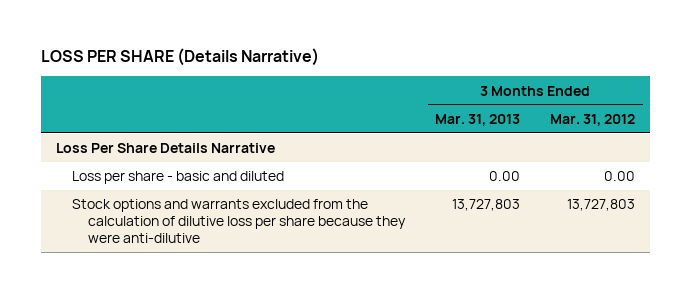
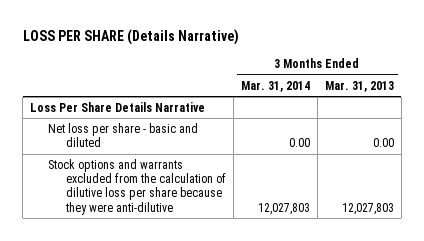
- | 3 Months Ended Mar. 31, 2013 | 3 Months Ended Mar. 31, 2012
+ | 3 Months Ended Mar. 31, 2014 | 3 Months Ended Mar. 31, 2013
- Loss per share - basic and diluted | 0.00 | 0.00
- Stock options and warrants excluded from the calculation of dilutive loss per share because they were anti-dilutive | 13,727,803 | 13,727,803
+ Net loss per share - basic and diluted | 0.00 | 0.00
+ Stock options and warrants excluded from the calculation of dilutive loss per share because they were anti-dilutive | 12,027,803 | 12,027,803

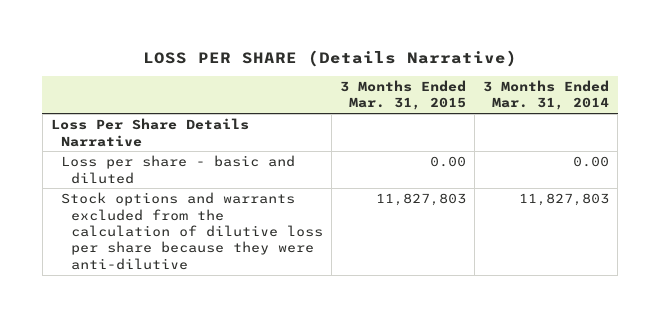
- | 3 Months Ended Mar. 31, 2014 | 3 Months Ended Mar. 31, 2013
+ | 3 Months Ended Mar. 31, 2015 | 3 Months Ended Mar. 31, 2014
- Net loss per share - basic and diluted | 0.00 | 0.00
- Stock options and warrants excluded from the calculation of dilutive loss per share because they were anti-dilutive | 12,027,803 | 12,027,803
+ Loss per share - basic and diluted | 0.00 | 0.00
+ Stock options and warrants excluded from the calculation of dilutive loss per share because they were anti-dilutive | 11,827,803 | 11,827,803

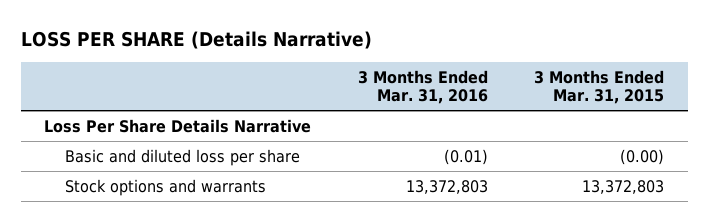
- | 3 Months Ended Mar. 31, 2015 | 3 Months Ended Mar. 31, 2014
+ | 3 Months Ended Mar. 31, 2016 | 3 Months Ended Mar. 31, 2015
- Loss per share - basic and diluted | 0.00 | 0.00
- Stock options and warrants excluded from the calculation of dilutive loss per share because they were anti-dilutive | 11,827,803 | 11,827,803
+ Basic and diluted loss per share | (0.01) | (0.00)
+ Stock options and warrants | 13,372,803 | 13,372,803

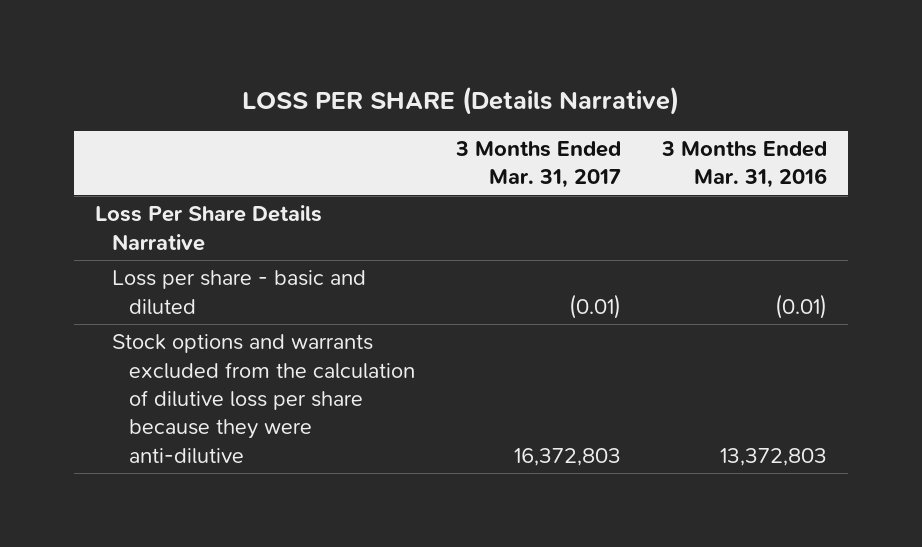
- | 3 Months Ended Mar. 31, 2016 | 3 Months Ended Mar. 31, 2015
+ | 3 Months Ended Mar. 31, 2017 | 3 Months Ended Mar. 31, 2016
- Basic and diluted loss per share | (0.01) | (0.00)
- Stock options and warrants | 13,372,803 | 13,372,803
+ Loss per share - basic and diluted | (0.01) | (0.01)
+ Stock options and warrants excluded from the calculation of dilutive loss per share because they were anti-dilutive | 16,372,803 | 13,372,803

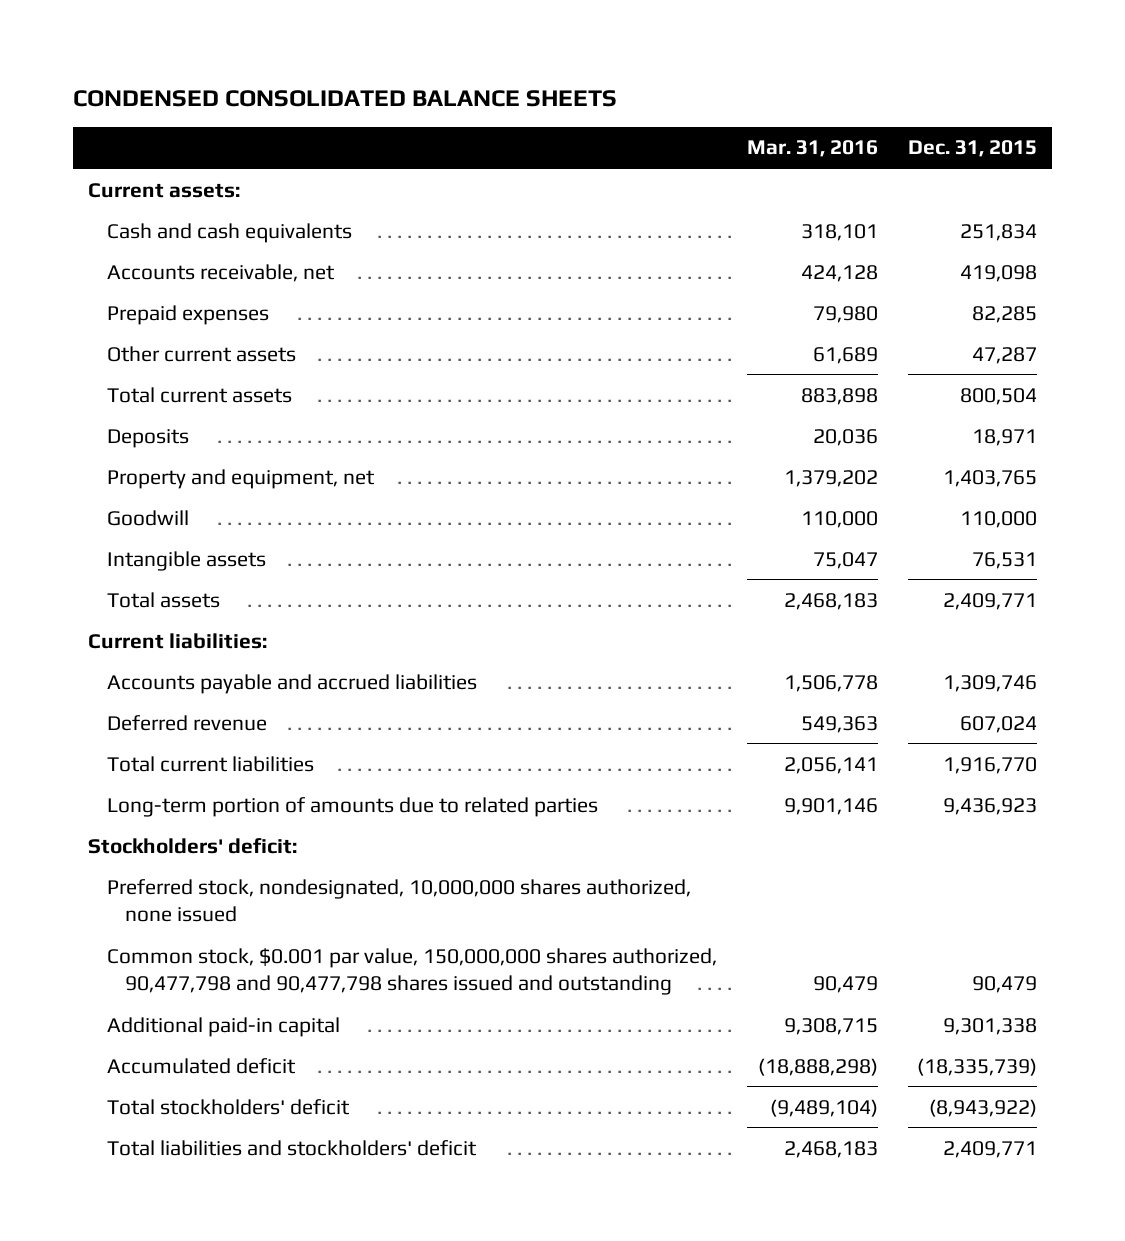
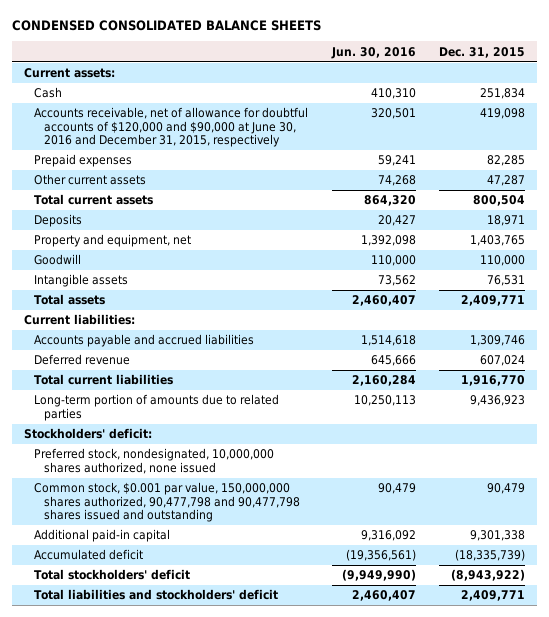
- | Mar. 31, 2016 | Dec. 31, 2015
+ | Jun. 30, 2016 | Dec. 31, 2015
- Cash and cash equivalents | 318,101 | 251,834
- Accounts receivable, net | 424,128 | 419,098
+ Cash | 410,310 | 251,834
+ Accounts receivable, net of allowance for doubtful accounts of $120,000 and $90,000 at June 30, 2016 and December 31, 2015, respectively | 320,501 | 419,098

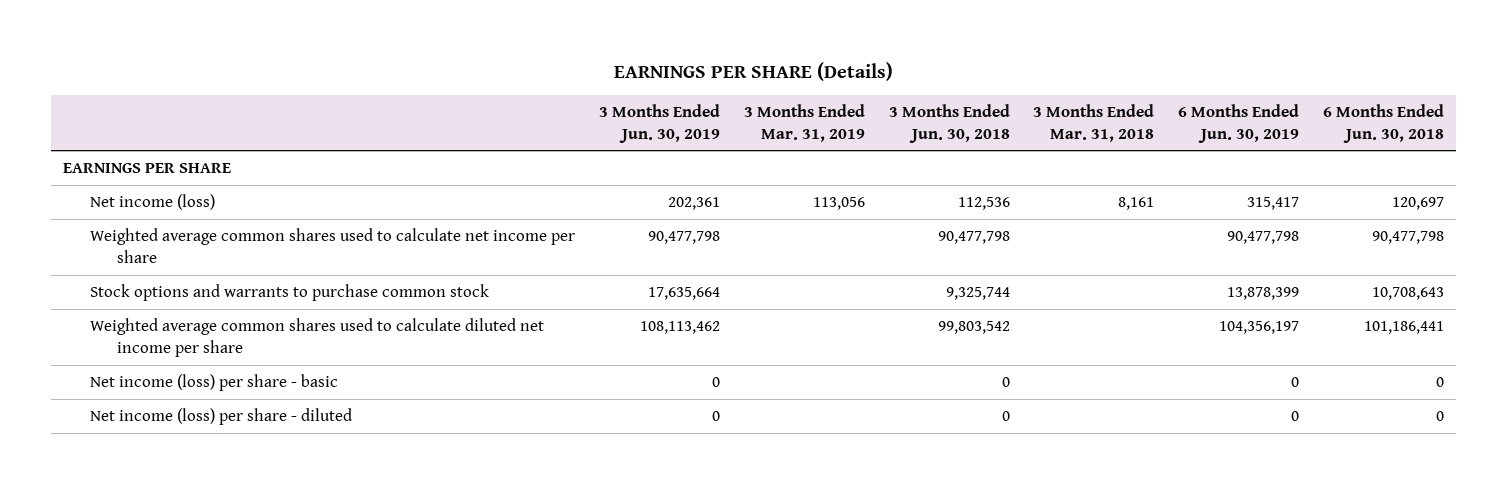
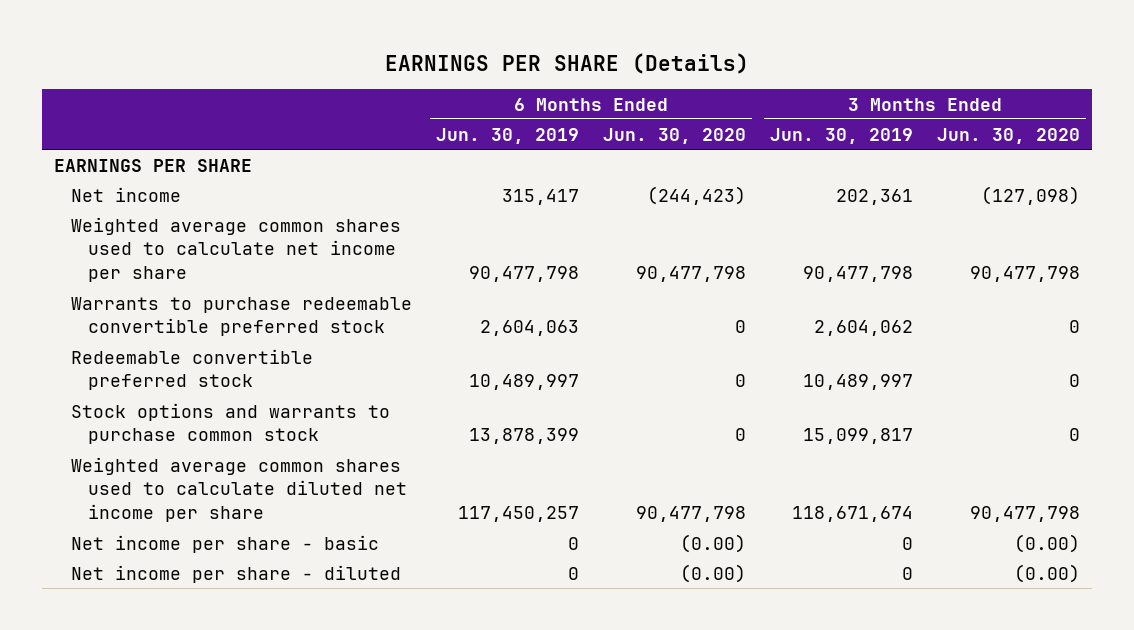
- | 3 Months Ended Jun. 30, 2019 | 3 Months Ended Mar. 31, 2019 | 3 Months Ended Jun. 30, 2018 | 3 Months Ended Mar. 31, 2018 | 6 Months Ended Jun. 30, 2019 | 6 Months Ended Jun. 30, 2018
+ | 6 Months Ended Jun. 30, 2019 | 6 Months Ended Jun. 30, 2020 | 3 Months Ended Jun. 30, 2019 | 3 Months Ended Jun. 30, 2020
- Net income (loss) | 202,361 | 113,056 | 112,536 | 8,161 | 315,417 | 120,697
+ Net income | 315,417 | (244,423) | 202,361 | (127,098)
- Stock options and warrants to purchase common stock | 17,635,664 | | 9,325,744 | | 13,878,399 | 10,708,643
- Weighted average common shares used to calculate diluted net income per share | 108,113,462 | | 99,803,542 | | 104,356,197 | 101,186,441
- Net income (loss) per share - basic | 0 | | 0 | | 0 | 0
- Net income (loss) per share - diluted | 0 | | 0 | | 0 | 0
+ Warrants to purchase redeemable convertible preferred stock | 2,604,063 | 0 | 2,604,062 | 0
+ Redeemable convertible preferred stock | 10,489,997 | 0 | 10,489,997 | 0
+ Stock options and warrants to purchase common stock | 13,878,399 | 0 | 15,099,817 | 0
+ Weighted average common shares used to calculate diluted net income per share | 117,450,257 | 90,477,798 | 118,671,674 | 90,477,798
+ Net income per share - basic | 0 | (0.00) | 0 | (0.00)
+ Net income per share - diluted | 0 | (0.00) | 0 | (0.00)

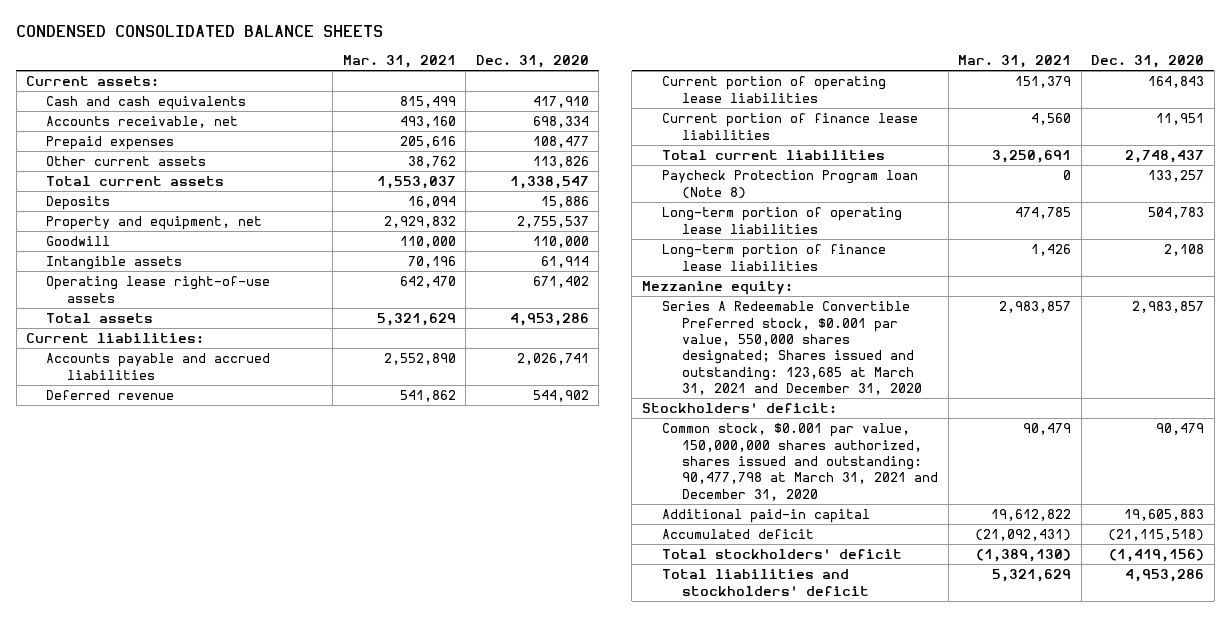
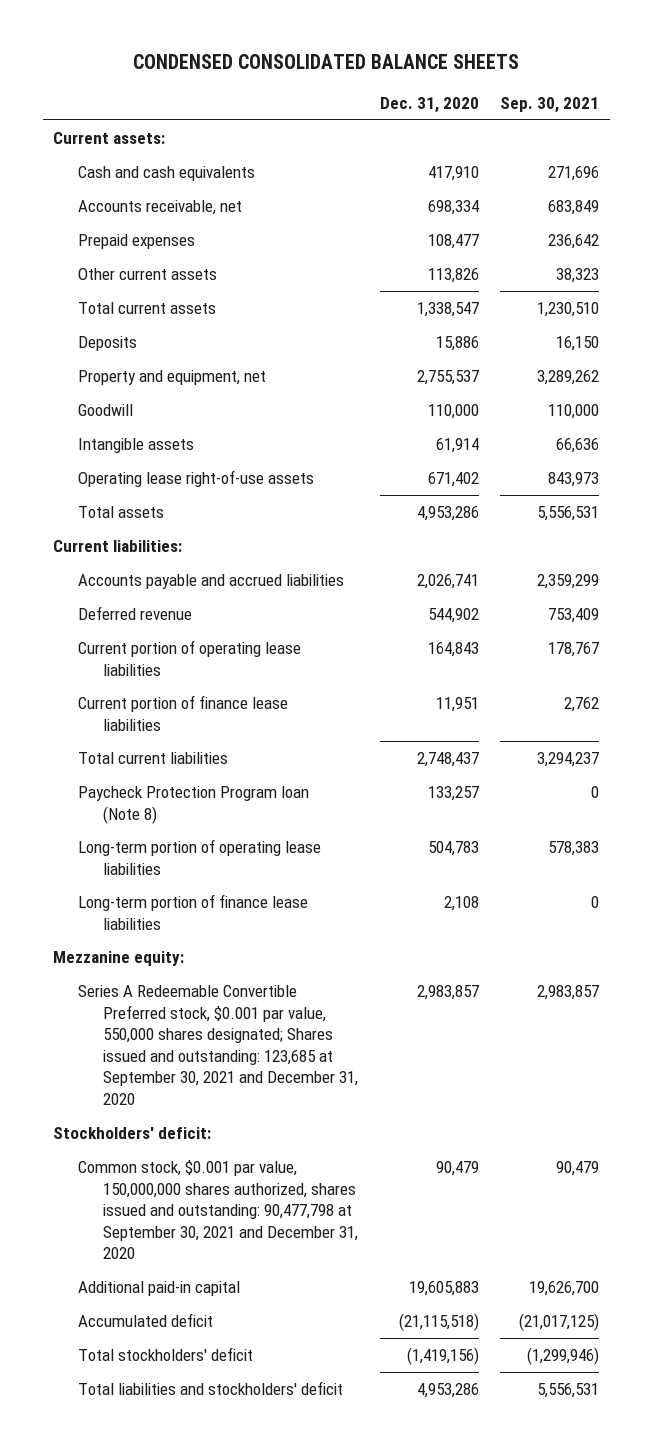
- | Mar. 31, 2021 | Dec. 31, 2020
+ | Dec. 31, 2020 | Sep. 30, 2021
- Series A Redeemable Convertible Preferred stock, $0.001 par value, 550,000 shares designated; Shares issued and outstanding: 123,685 at March 31, 2021 and December 31, 2020 | 2,983,857 | 2,983,857
+ Series A Redeemable Convertible Preferred stock, $0.001 par value, 550,000 shares designated; Shares issued and outstanding: 123,685 at September 30, 2021 and December 31, 2020 | 2,983,857 | 2,983,857
- Common stock, $0.001 par value, 150,000,000 shares authorized, shares issued and outstanding: 90,477,798 at March 31, 2021 and December 31, 2020 | 90,479 | 90,479
+ Common stock, $0.001 par value, 150,000,000 shares authorized, shares issued and outstanding: 90,477,798 at September 30, 2021 and December 31, 2020 | 90,479 | 90,479

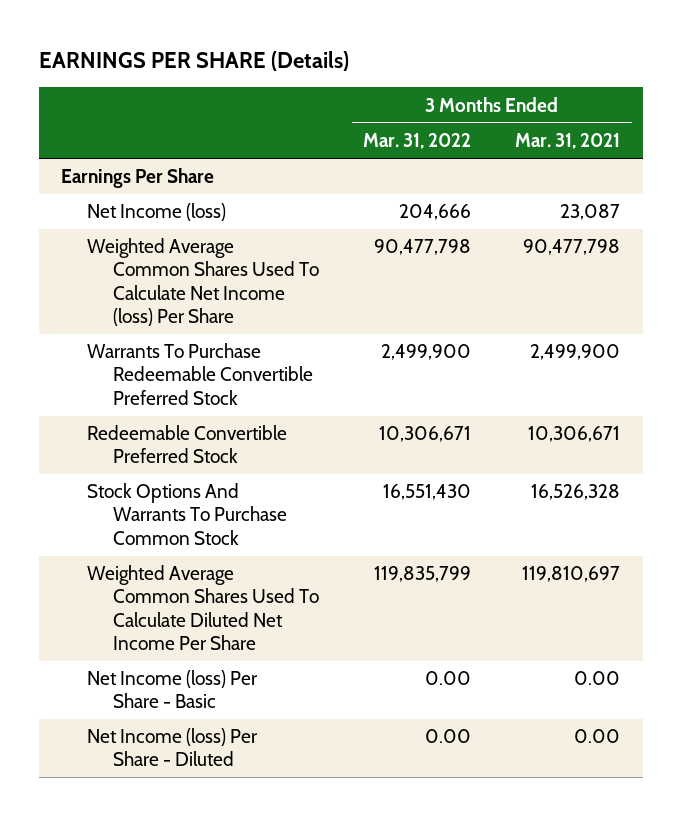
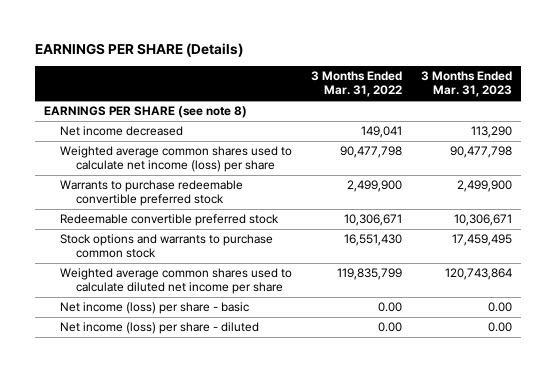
- | 3 Months Ended Mar. 31, 2022 | 3 Months Ended Mar. 31, 2021
+ | 3 Months Ended Mar. 31, 2022 | 3 Months Ended Mar. 31, 2023
- Earnings Per Share
- Net Income (loss) | 204,666 | 23,087
- Weighted Average Common Shares Used To Calculate Net Income (loss) Per Share | 90,477,798 | 90,477,798
- Warrants To Purchase Redeemable Convertible Preferred Stock | 2,499,900 | 2,499,900
- Redeemable Convertible Preferred Stock | 10,306,671 | 10,306,671
- Stock Options And Warrants To Purchase Common Stock | 16,551,430 | 16,526,328
- Weighted Average Common Shares Used To Calculate Diluted Net Income Per Share | 119,835,799 | 119,810,697
- Net Income (loss) Per Share - Basic | 0.00 | 0.00
- Net Income (loss) Per Share - Diluted | 0.00 | 0.00
+ EARNINGS PER SHARE (see note 8)
+ Net income decreased | 149,041 | 113,290
+ Weighted average common shares used to calculate net income (loss) per share | 90,477,798 | 90,477,798
+ Warrants to purchase redeemable convertible preferred stock | 2,499,900 | 2,499,900
+ Redeemable convertible preferred stock | 10,306,671 | 10,306,671
+ Stock options and warrants to purchase common stock | 16,551,430 | 17,459,495
+ Weighted average common shares used to calculate diluted net income per share | 119,835,799 | 120,743,864
+ Net income (loss) per share - basic | 0.00 | 0.00
+ Net income (loss) per share - diluted | 0.00 | 0.00

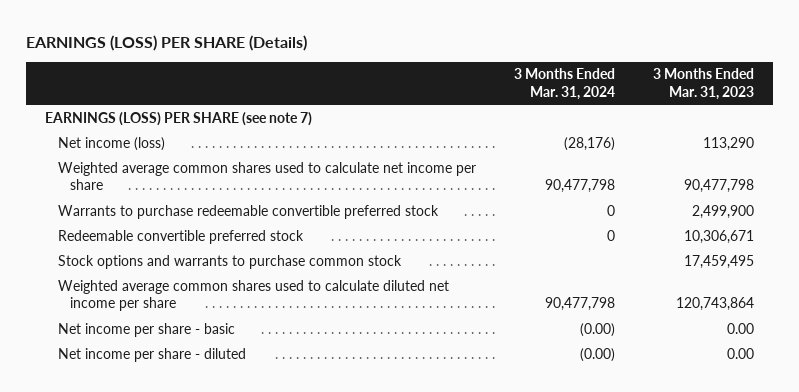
- EARNINGS PER SHARE (Details)
+ EARNINGS (LOSS) PER SHARE (Details)
- | 3 Months Ended Mar. 31, 2022 | 3 Months Ended Mar. 31, 2023
+ | 3 Months Ended Mar. 31, 2024 | 3 Months Ended Mar. 31, 2023
- EARNINGS PER SHARE (see note 8)
- Net income decreased | 149,041 | 113,290
- Weighted average common shares used to calculate net income (loss) per share | 90,477,798 | 90,477,798
+ EARNINGS (LOSS) PER SHARE (see note 7)
+ Net income (loss) | (28,176) | 113,290
+ Weighted average common shares used to calculate net income per share | 90,477,798 | 90,477,798
- Net income (loss) per share - basic | 0.00 | 0.00
- Net income (loss) per share - diluted | 0.00 | 0.00
+ Net income per share - basic | (0.00) | 0.00
+ Net income per share - diluted | (0.00) | 0.00

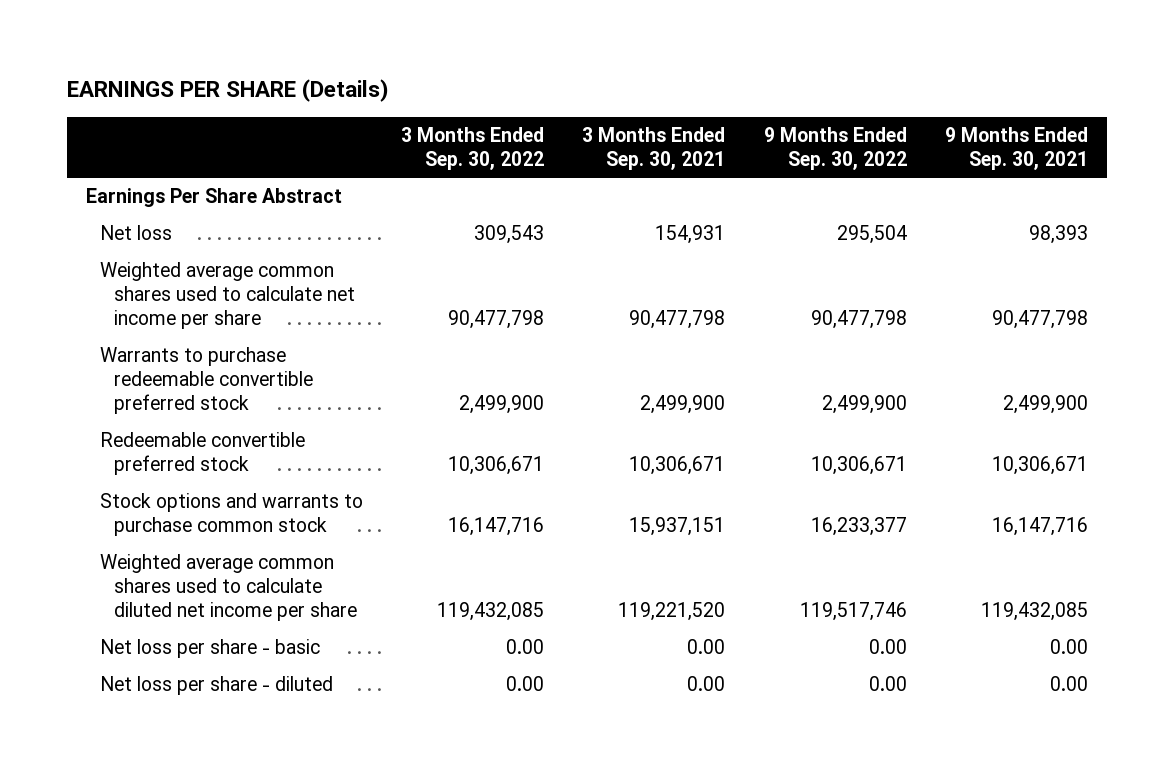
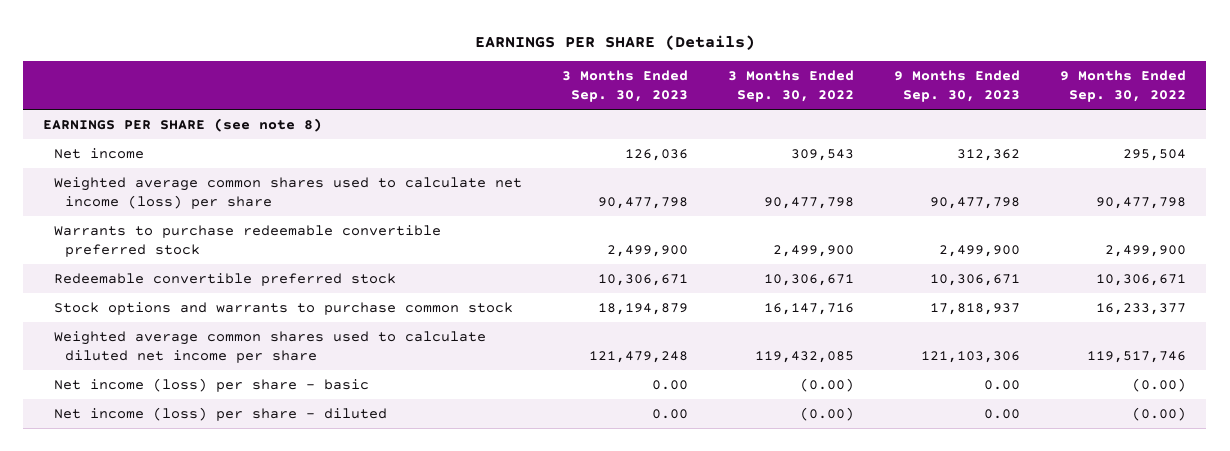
- | 3 Months Ended Sep. 30, 2022 | 3 Months Ended Sep. 30, 2021 | 9 Months Ended Sep. 30, 2022 | 9 Months Ended Sep. 30, 2021
+ | 3 Months Ended Sep. 30, 2023 | 3 Months Ended Sep. 30, 2022 | 9 Months Ended Sep. 30, 2023 | 9 Months Ended Sep. 30, 2022
- Earnings Per Share Abstract
- Net loss | 309,543 | 154,931 | 295,504 | 98,393
- Weighted average common shares used to calculate net income per share | 90,477,798 | 90,477,798 | 90,477,798 | 90,477,798
+ EARNINGS PER SHARE (see note 8)
+ Net income | 126,036 | 309,543 | 312,362 | 295,504
+ Weighted average common shares used to calculate net income (loss) per share | 90,477,798 | 90,477,798 | 90,477,798 | 90,477,798
- Net loss per share - basic | 0.00 | 0.00 | 0.00 | 0.00
- Net loss per share - diluted | 0.00 | 0.00 | 0.00 | 0.00
+ Net income (loss) per share - basic | 0.00 | (0.00) | 0.00 | (0.00)
+ Net income (loss) per share - diluted | 0.00 | (0.00) | 0.00 | (0.00)

